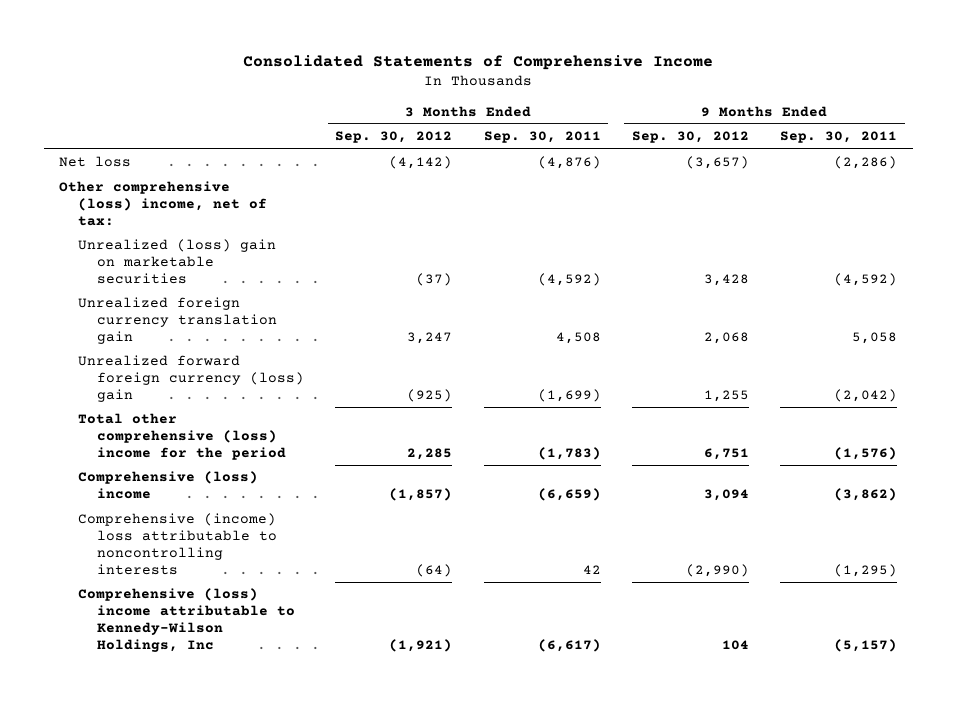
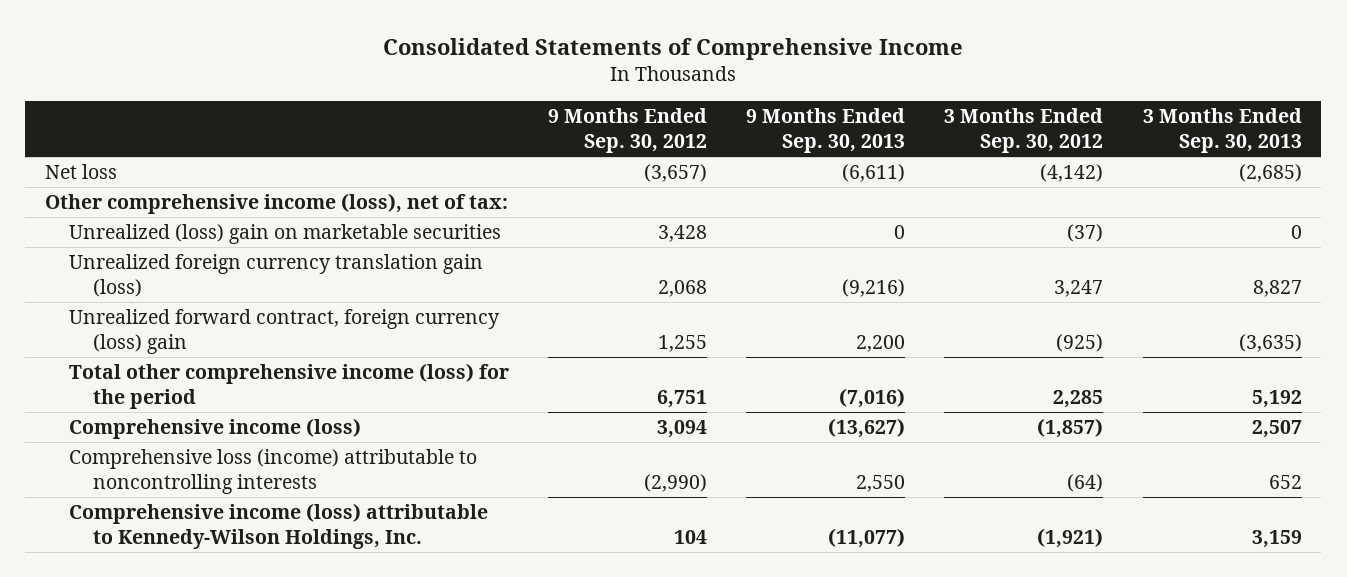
- | 3 Months Ended Sep. 30, 2012 | 3 Months Ended Sep. 30, 2011 | 9 Months Ended Sep. 30, 2012 | 9 Months Ended Sep. 30, 2011
+ | 9 Months Ended Sep. 30, 2012 | 9 Months Ended Sep. 30, 2013 | 3 Months Ended Sep. 30, 2012 | 3 Months Ended Sep. 30, 2013
- Other comprehensive (loss) income, net of tax:
+ Other comprehensive income (loss), net of tax:
- Unrealized foreign currency translation gain | 3,247 | 4,508 | 2,068 | 5,058
- Unrealized forward foreign currency (loss) gain | (925) | (1,699) | 1,255 | (2,042)
- Total other comprehensive (loss) income for the period | 2,285 | (1,783) | 6,751 | (1,576)
- Comprehensive (loss) income | (1,857) | (6,659) | 3,094 | (3,862)
- Comprehensive (income) loss attributable to noncontrolling interests | (64) | 42 | (2,990) | (1,295)
- Comprehensive (loss) income attributable to Kennedy-Wilson Holdings, Inc | (1,921) | (6,617) | 104 | (5,157)
+ Unrealized foreign currency translation gain (loss) | 2,068 | (9,216) | 3,247 | 8,827
+ Unrealized forward contract, foreign currency (loss) gain | 1,255 | 2,200 | (925) | (3,635)
+ Total other comprehensive income (loss) for the period | 6,751 | (7,016) | 2,285 | 5,192
+ Comprehensive income (loss) | 3,094 | (13,627) | (1,857) | 2,507
+ Comprehensive loss (income) attributable to noncontrolling interests | (2,990) | 2,550 | (64) | 652
+ Comprehensive income (loss) attributable to Kennedy-Wilson Holdings, Inc. | 104 | (11,077) | (1,921) | 3,159

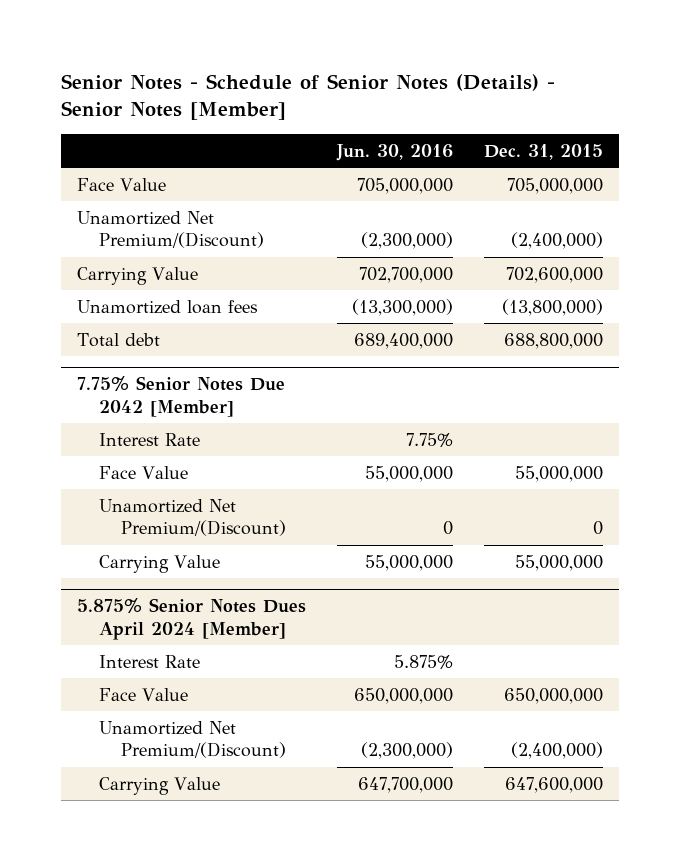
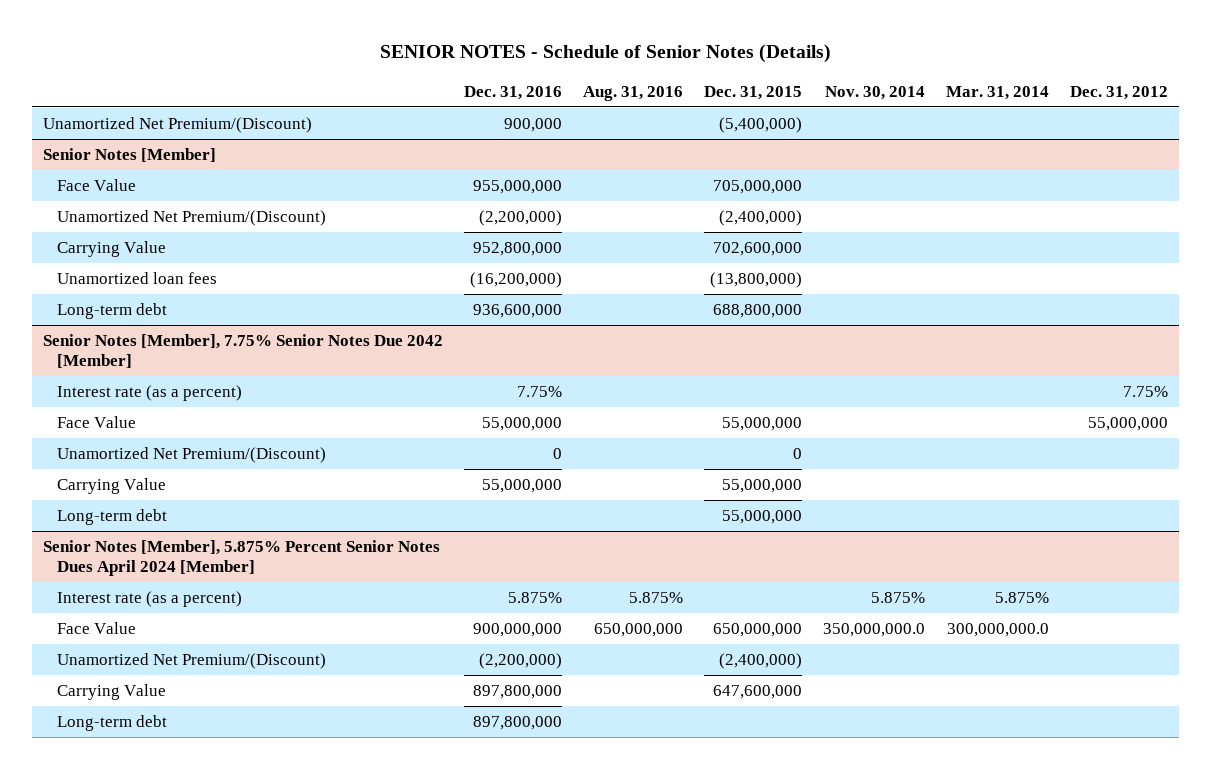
- Senior Notes - Schedule of Senior Notes (Details) - Senior Notes [Member]
+ SENIOR NOTES - Schedule of Senior Notes (Details)
- | Jun. 30, 2016 | Dec. 31, 2015
+ | Dec. 31, 2016 | Aug. 31, 2016 | Dec. 31, 2015 | Nov. 30, 2014 | Mar. 31, 2014 | Dec. 31, 2012
+ Unamortized Net Premium/(Discount) | 900,000 | | (5,400,000) | | |
+ Senior Notes [Member]
- Total debt | 689,400,000 | 688,800,000
- 7.75% Senior Notes Due 2042 [Member]
- Interest Rate | 7.75% |
+ Long-term debt | 936,600,000 | | 688,800,000 | | |
+ Senior Notes [Member], 7.75% Senior Notes Due 2042 [Member]
+ Interest rate (as a percent) | 7.75% | | | | | 7.75%
- 5.875% Senior Notes Dues April 2024 [Member]
- Interest Rate | 5.875% |
+ Long-term debt | | | 55,000,000 | | |
+ Senior Notes [Member], 5.875% Percent Senior Notes Dues April 2024 [Member]
+ Interest rate (as a percent) | 5.875% | 5.875% | | 5.875% | 5.875% |
+ Long-term debt | 897,800,000 | | | | |

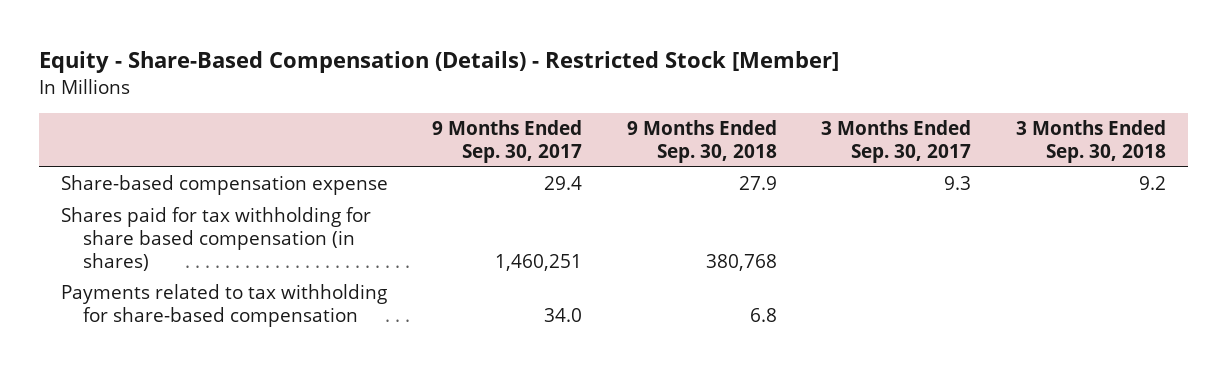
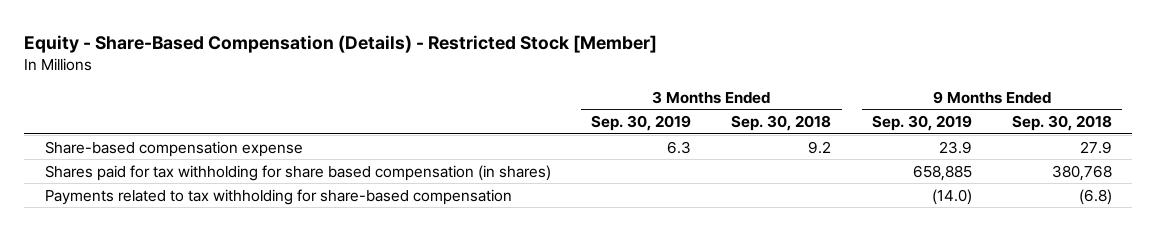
- | 9 Months Ended Sep. 30, 2017 | 9 Months Ended Sep. 30, 2018 | 3 Months Ended Sep. 30, 2017 | 3 Months Ended Sep. 30, 2018
+ | 3 Months Ended Sep. 30, 2019 | 3 Months Ended Sep. 30, 2018 | 9 Months Ended Sep. 30, 2019 | 9 Months Ended Sep. 30, 2018
- Payments related to tax withholding for share-based compensation | 34.0 | 6.8 | |
+ Payments related to tax withholding for share-based compensation | | | (14.0) | (6.8)

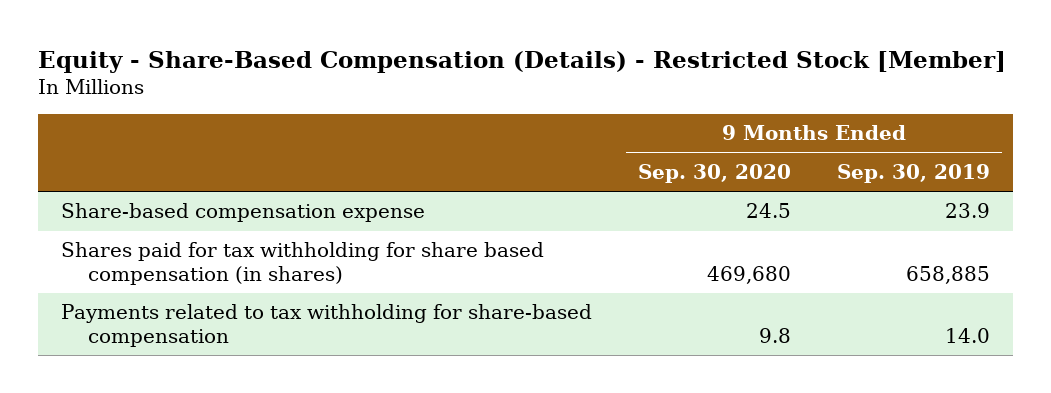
- | 3 Months Ended Sep. 30, 2019 | 3 Months Ended Sep. 30, 2018 | 9 Months Ended Sep. 30, 2019 | 9 Months Ended Sep. 30, 2018
+ | 9 Months Ended Sep. 30, 2020 | 9 Months Ended Sep. 30, 2019
- Payments related to tax withholding for share-based compensation | | | (14.0) | (6.8)
+ Payments related to tax withholding for share-based compensation | 9.8 | 14.0

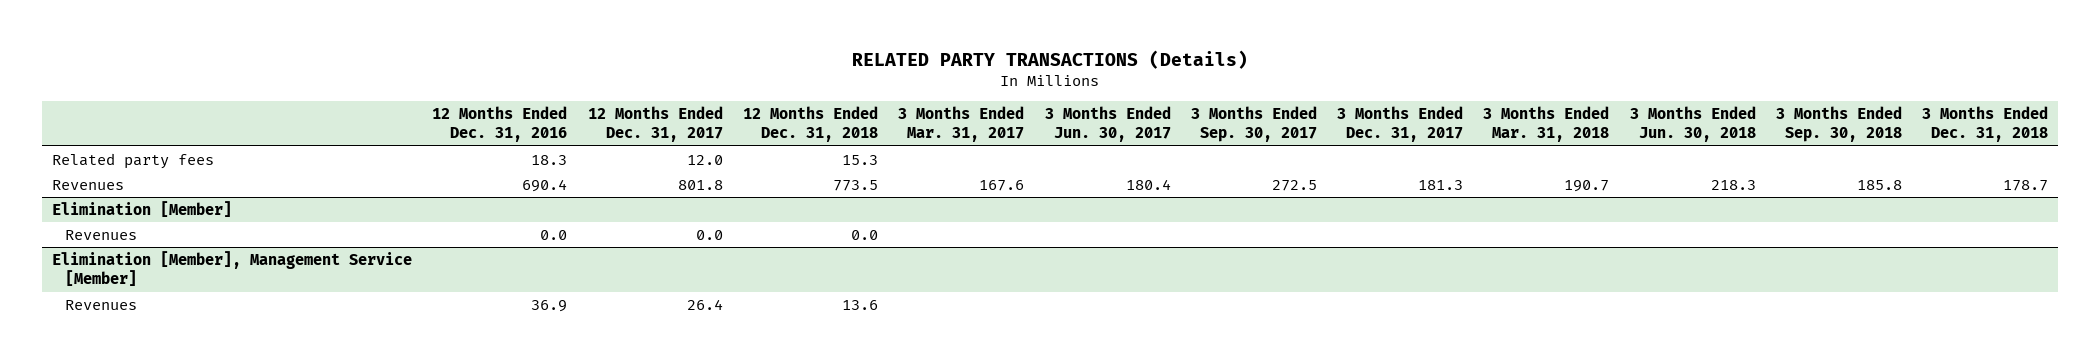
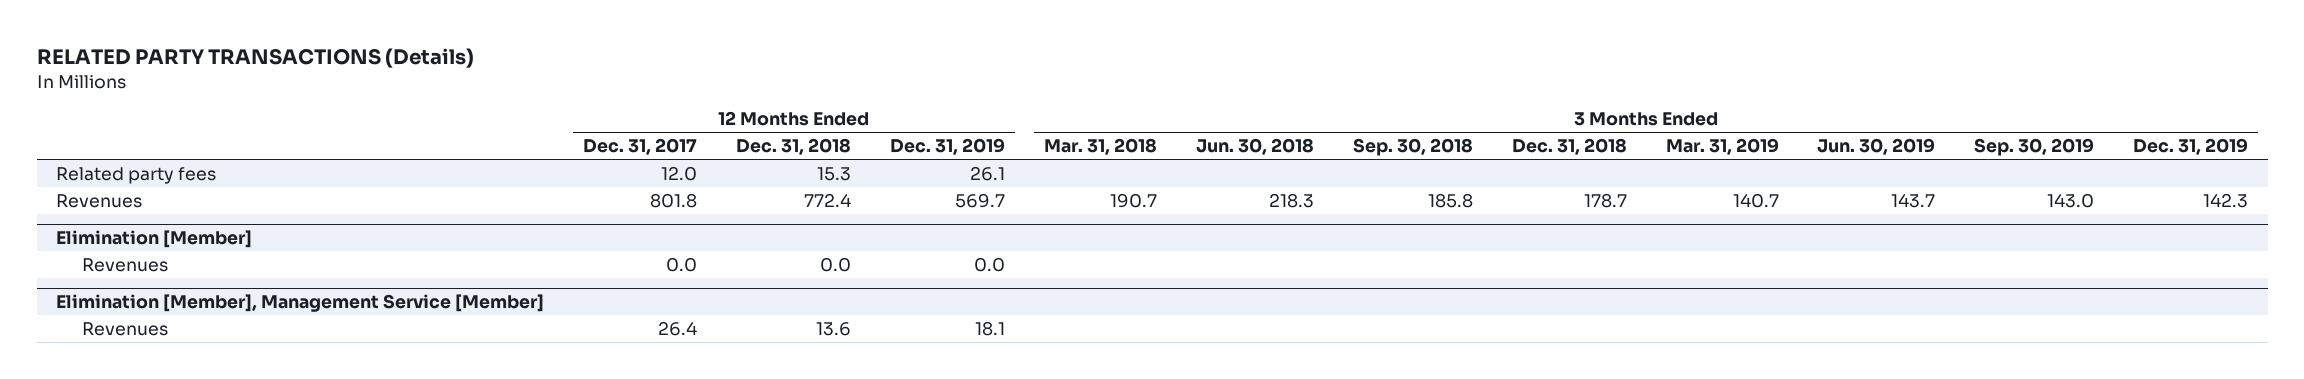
- | 12 Months Ended Dec. 31, 2016 | 12 Months Ended Dec. 31, 2017 | 12 Months Ended Dec. 31, 2018 | 3 Months Ended Mar. 31, 2017 | 3 Months Ended Jun. 30, 2017 | 3 Months Ended Sep. 30, 2017 | 3 Months Ended Dec. 31, 2017 | 3 Months Ended Mar. 31, 2018 | 3 Months Ended Jun. 30, 2018 | 3 Months Ended Sep. 30, 2018 | 3 Months Ended Dec. 31, 2018
+ | 12 Months Ended Dec. 31, 2017 | 12 Months Ended Dec. 31, 2018 | 12 Months Ended Dec. 31, 2019 | 3 Months Ended Mar. 31, 2018 | 3 Months Ended Jun. 30, 2018 | 3 Months Ended Sep. 30, 2018 | 3 Months Ended Dec. 31, 2018 | 3 Months Ended Mar. 31, 2019 | 3 Months Ended Jun. 30, 2019 | 3 Months Ended Sep. 30, 2019 | 3 Months Ended Dec. 31, 2019
- Revenues | 690.4 | 801.8 | 773.5 | 167.6 | 180.4 | 272.5 | 181.3 | 190.7 | 218.3 | 185.8 | 178.7
+ Revenues | 801.8 | 772.4 | 569.7 | 190.7 | 218.3 | 185.8 | 178.7 | 140.7 | 143.7 | 143.0 | 142.3

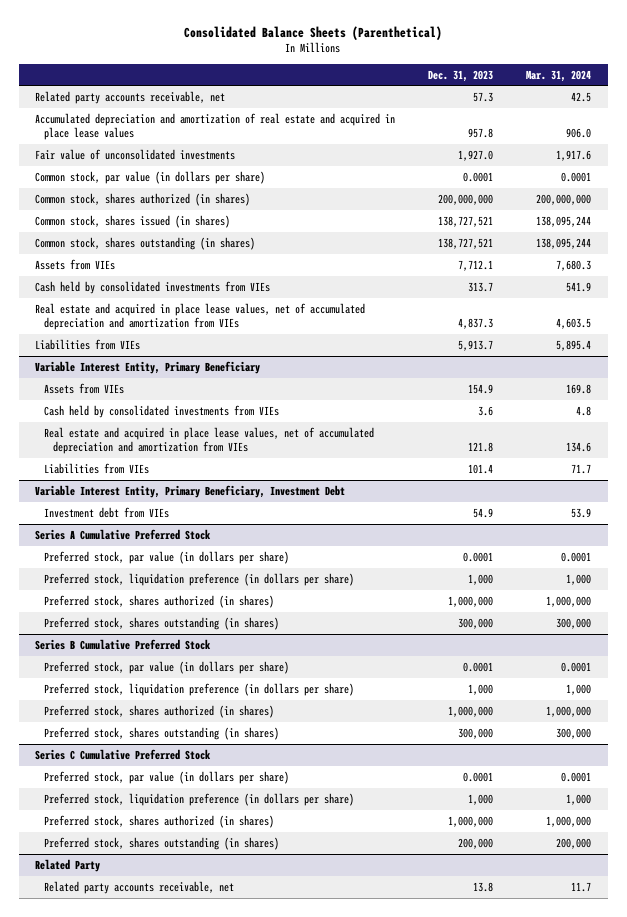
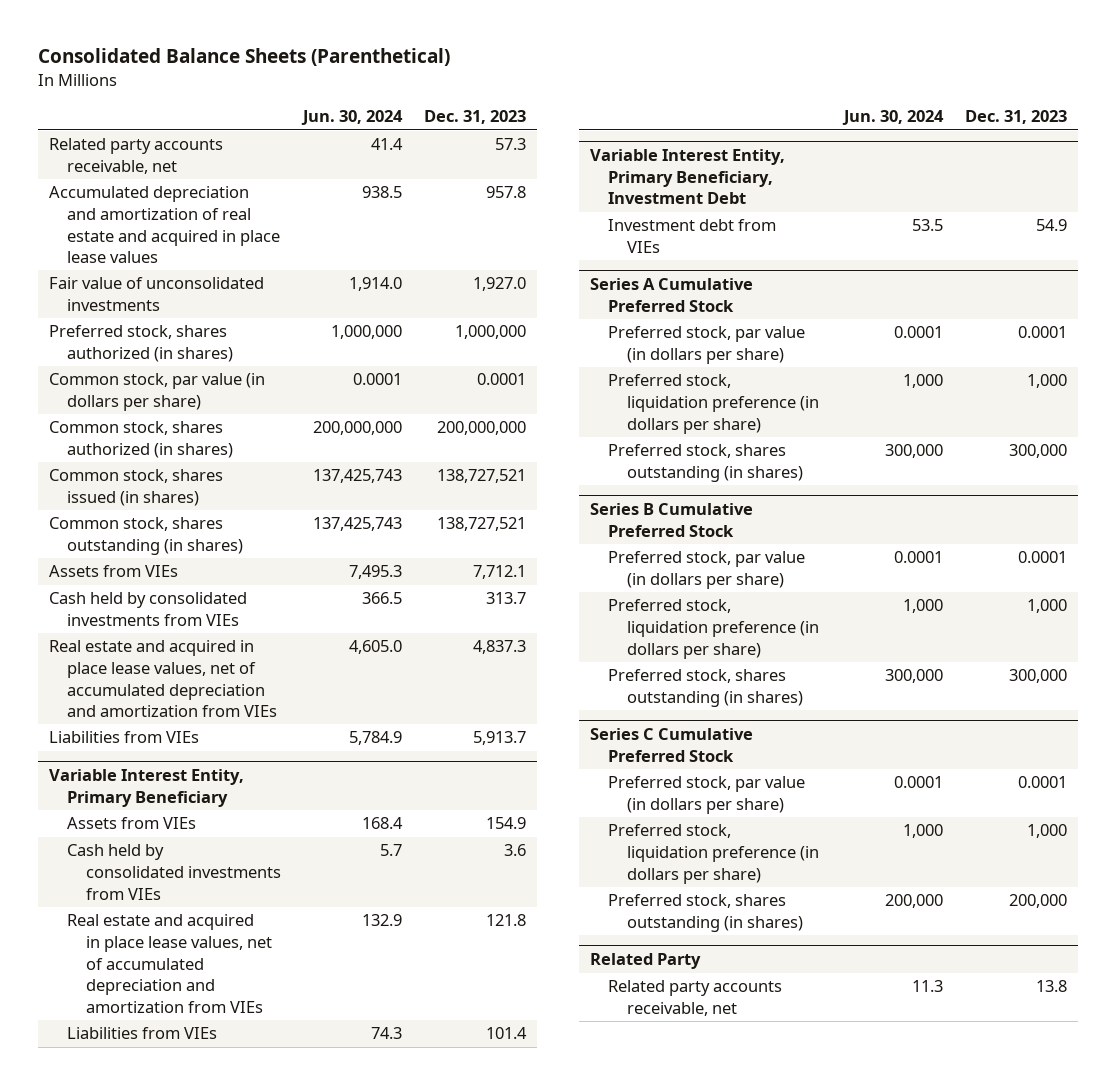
- | Dec. 31, 2023 | Mar. 31, 2024
+ | Jun. 30, 2024 | Dec. 31, 2023
+ Preferred stock, shares authorized (in shares) | 1,000,000 | 1,000,000
@ Series A Cumulative Preferred Stock
- Preferred stock, shares authorized (in shares) | 1,000,000 | 1,000,000
@ Series B Cumulative Preferred Stock
- Preferred stock, shares authorized (in shares) | 1,000,000 | 1,000,000
@ Series C Cumulative Preferred Stock
- Preferred stock, shares authorized (in shares) | 1,000,000 | 1,000,000

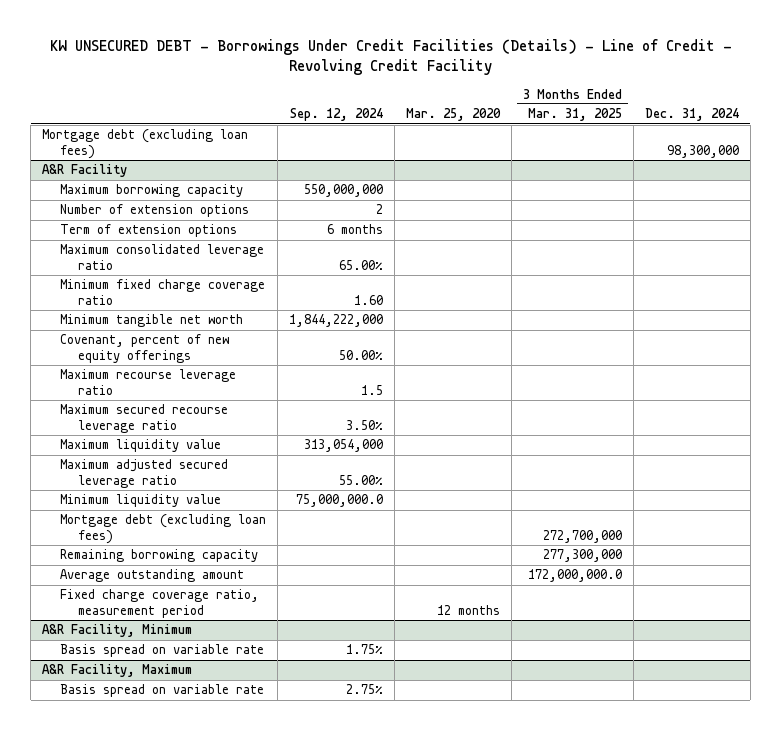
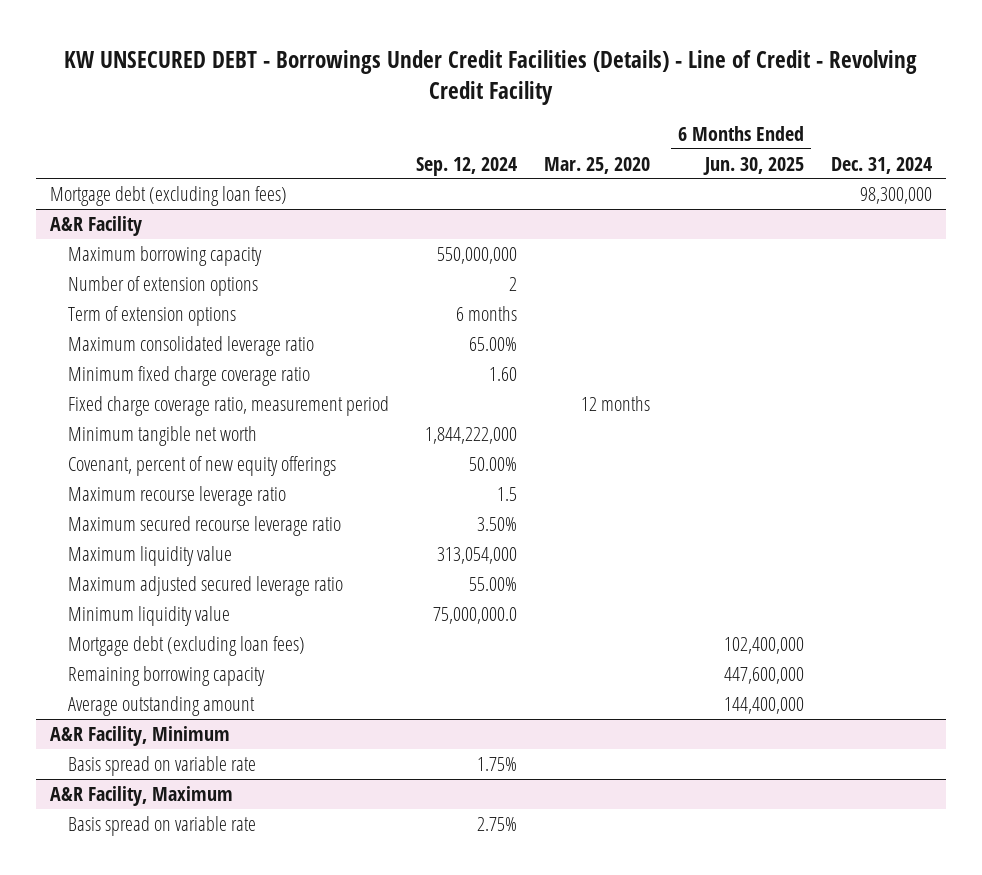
- | Sep. 12, 2024 | Mar. 25, 2020 | 3 Months Ended Mar. 31, 2025 | Dec. 31, 2024
+ | Sep. 12, 2024 | Mar. 25, 2020 | 6 Months Ended Jun. 30, 2025 | Dec. 31, 2024
@ A&R Facility
moved up: Fixed charge coverage ratio, measurement period | | 12 months | |

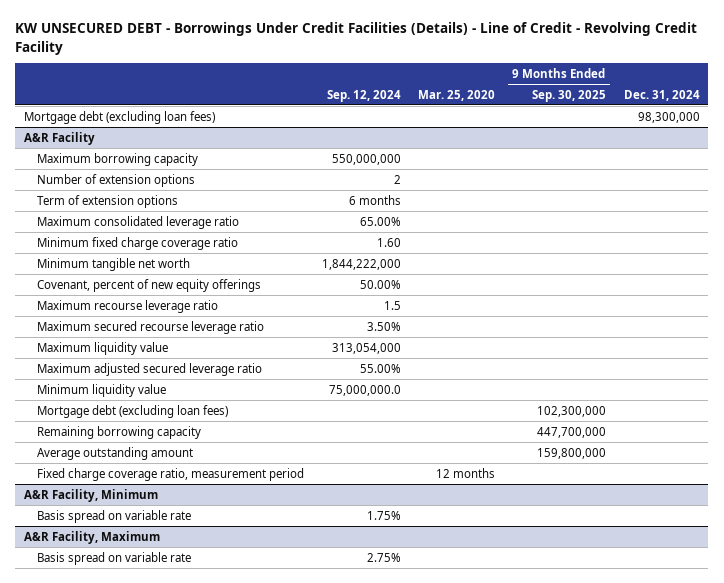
- | Sep. 12, 2024 | Mar. 25, 2020 | 6 Months Ended Jun. 30, 2025 | Dec. 31, 2024
+ | Sep. 12, 2024 | Mar. 25, 2020 | 9 Months Ended Sep. 30, 2025 | Dec. 31, 2024
@ A&R Facility
moved down: Fixed charge coverage ratio, measurement period | | 12 months | |

